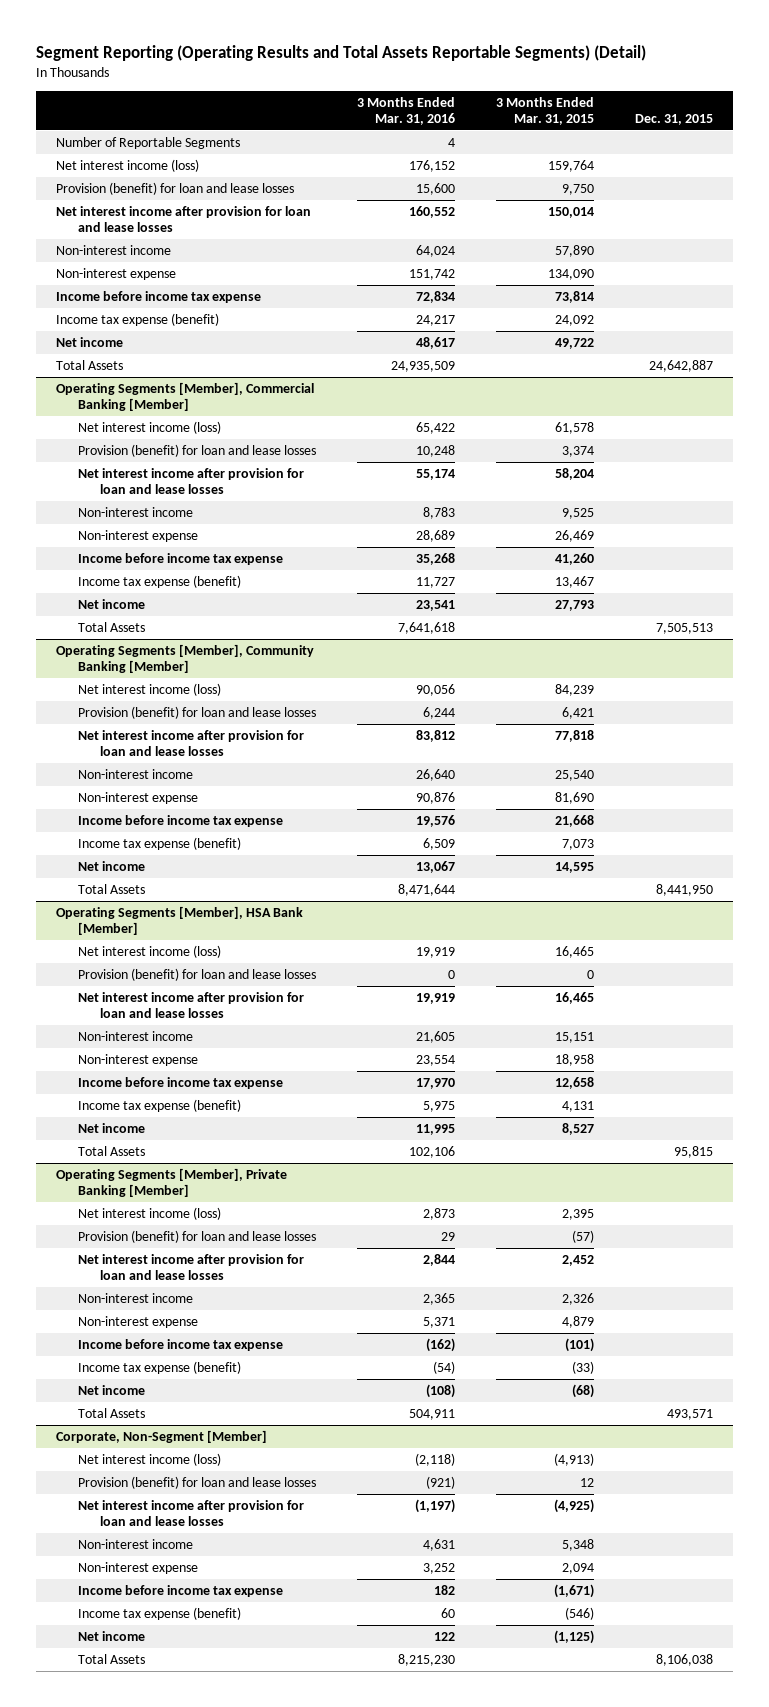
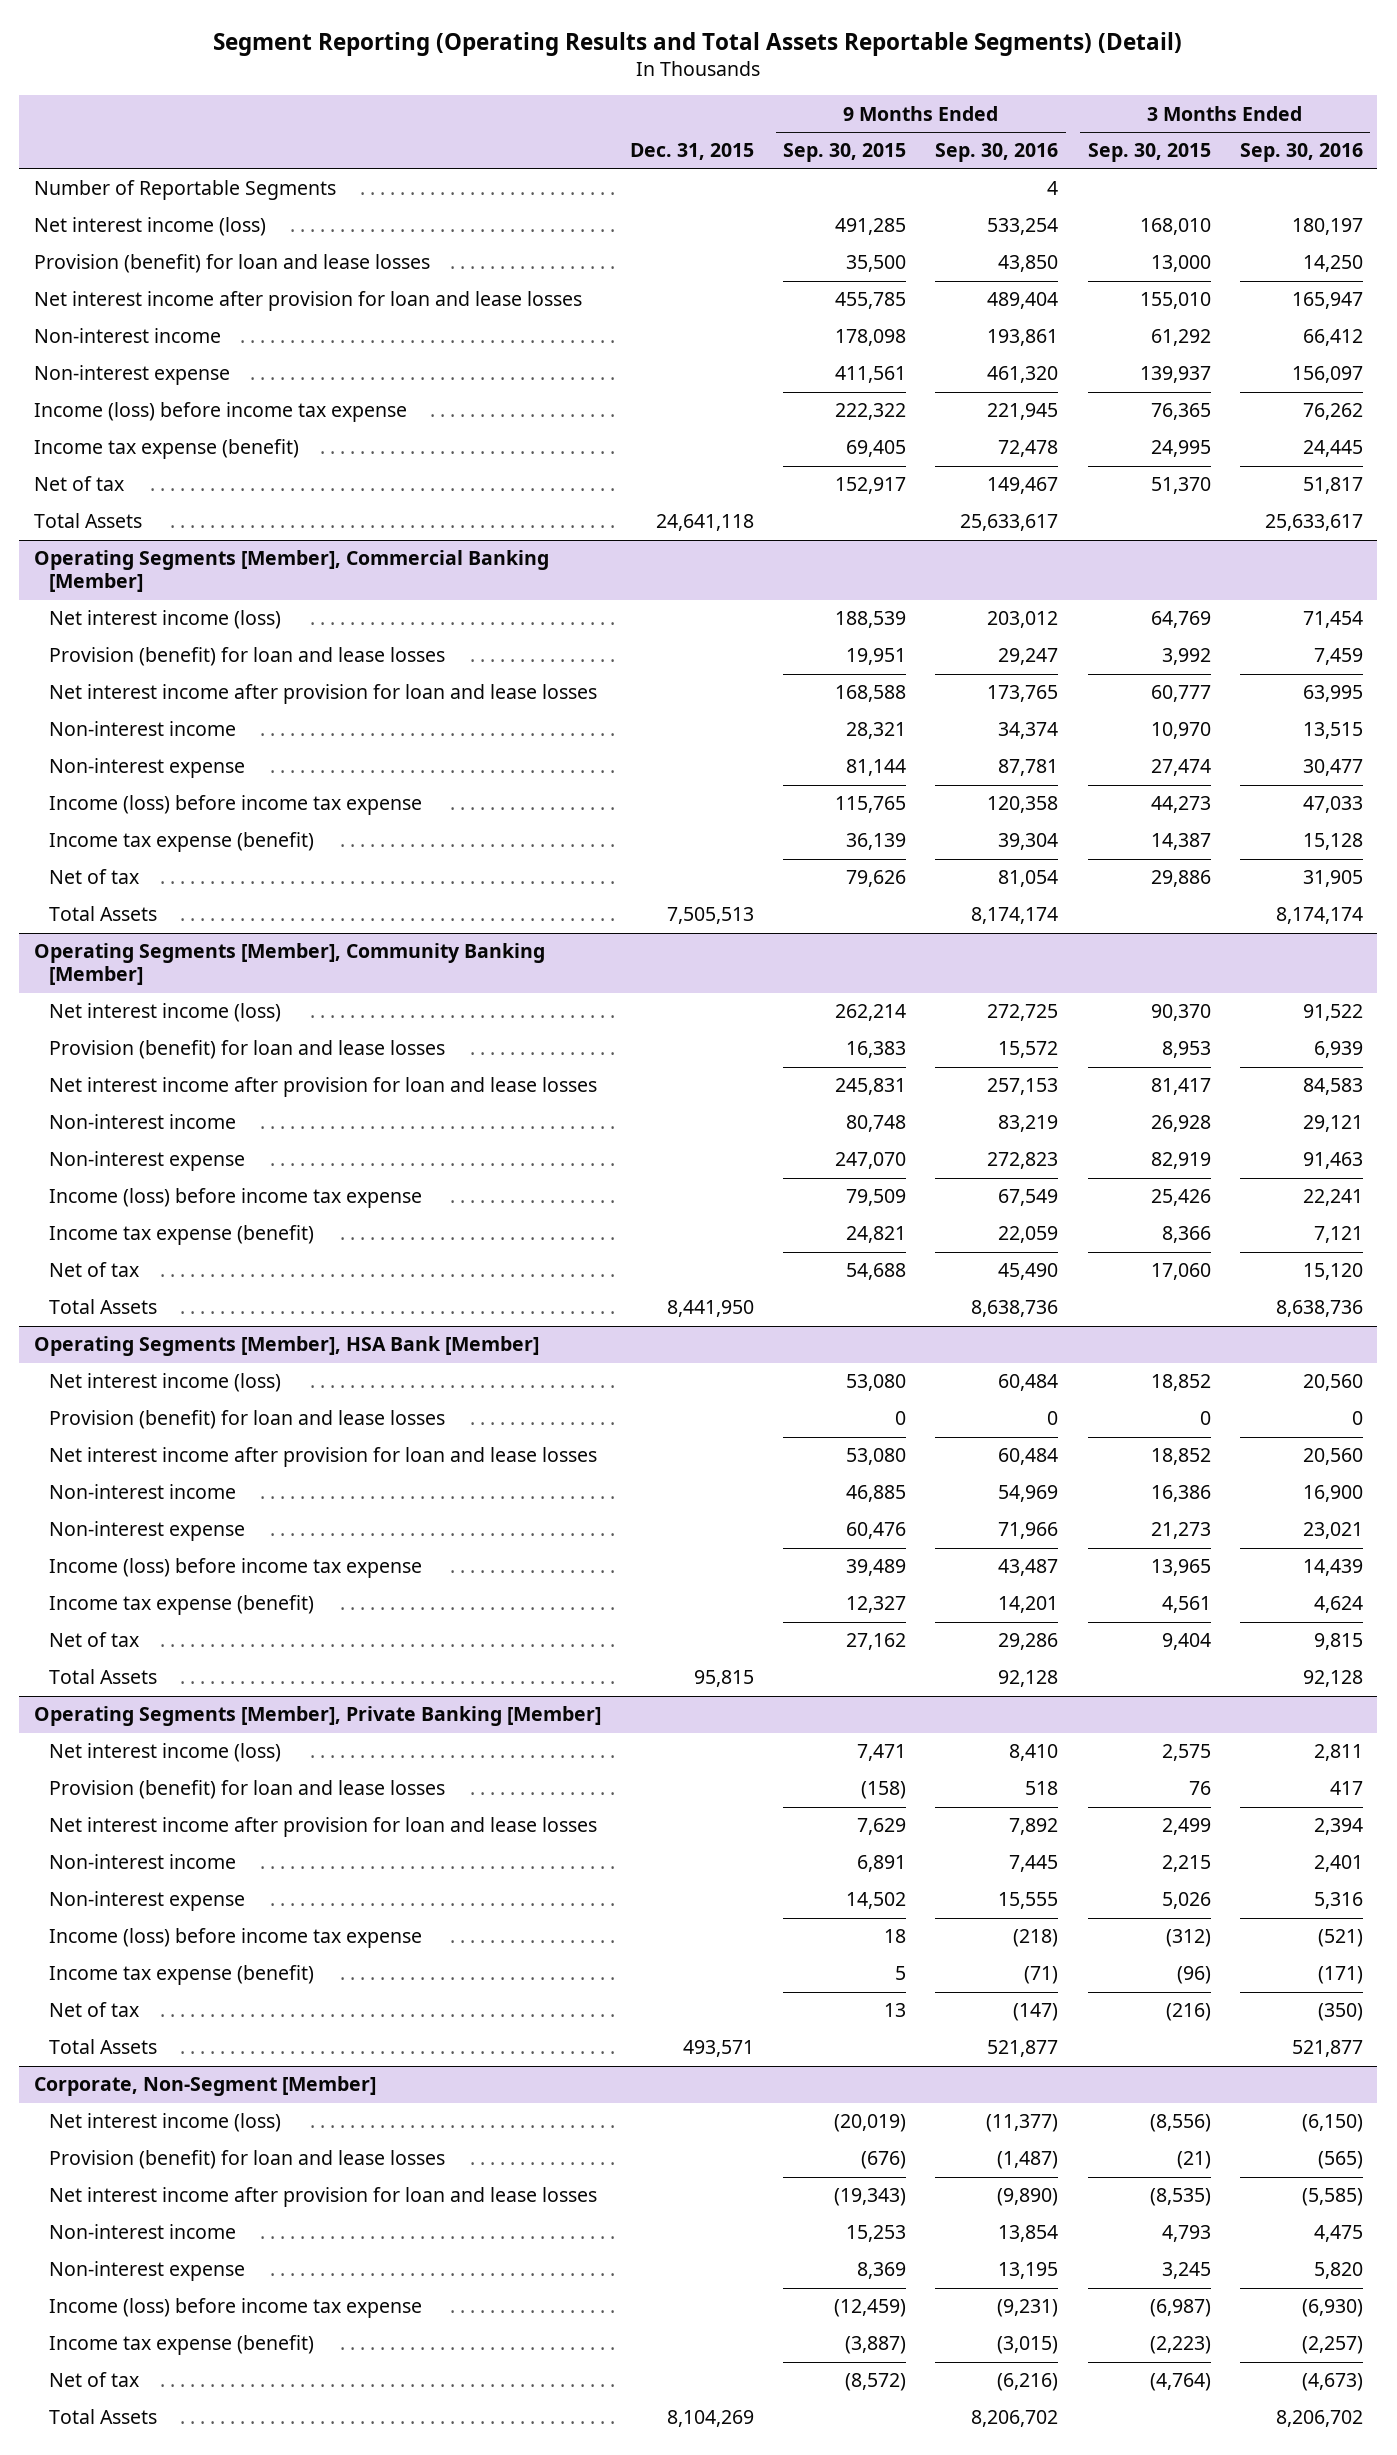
- | 3 Months Ended Mar. 31, 2016 | 3 Months Ended Mar. 31, 2015 | Dec. 31, 2015
+ | Dec. 31, 2015 | 9 Months Ended Sep. 30, 2015 | 9 Months Ended Sep. 30, 2016 | 3 Months Ended Sep. 30, 2015 | 3 Months Ended Sep. 30, 2016
- Income before income tax expense | 72,834 | 73,814 |
+ Income (loss) before income tax expense | | 222,322 | 221,945 | 76,365 | 76,262
- Net income | 48,617 | 49,722 |
- Total Assets | 24,935,509 | | 24,642,887
+ Net of tax | | 152,917 | 149,467 | 51,370 | 51,817
+ Total Assets | 24,641,118 | | 25,633,617 | | 25,633,617
@ Operating Segments [Member], Commercial Banking [Member]
- Income before income tax expense | 35,268 | 41,260 |
+ Income (loss) before income tax expense | | 115,765 | 120,358 | 44,273 | 47,033
- Net income | 23,541 | 27,793 |
+ Net of tax | | 79,626 | 81,054 | 29,886 | 31,905
@ Operating Segments [Member], Community Banking [Member]
- Income before income tax expense | 19,576 | 21,668 |
+ Income (loss) before income tax expense | | 79,509 | 67,549 | 25,426 | 22,241
- Net income | 13,067 | 14,595 |
+ Net of tax | | 54,688 | 45,490 | 17,060 | 15,120
@ Operating Segments [Member], HSA Bank [Member]
- Income before income tax expense | 17,970 | 12,658 |
+ Income (loss) before income tax expense | | 39,489 | 43,487 | 13,965 | 14,439
- Net income | 11,995 | 8,527 |
+ Net of tax | | 27,162 | 29,286 | 9,404 | 9,815
@ Operating Segments [Member], Private Banking [Member]
- Income before income tax expense | (162) | (101) |
+ Income (loss) before income tax expense | | 18 | (218) | (312) | (521)
- Net income | (108) | (68) |
+ Net of tax | | 13 | (147) | (216) | (350)
@ Corporate, Non-Segment [Member]
- Income before income tax expense | 182 | (1,671) |
+ Income (loss) before income tax expense | | (12,459) | (9,231) | (6,987) | (6,930)
- Net income | 122 | (1,125) |
- Total Assets | 8,215,230 | | 8,106,038
+ Net of tax | | (8,572) | (6,216) | (4,764) | (4,673)
+ Total Assets | 8,104,269 | | 8,206,702 | | 8,206,702

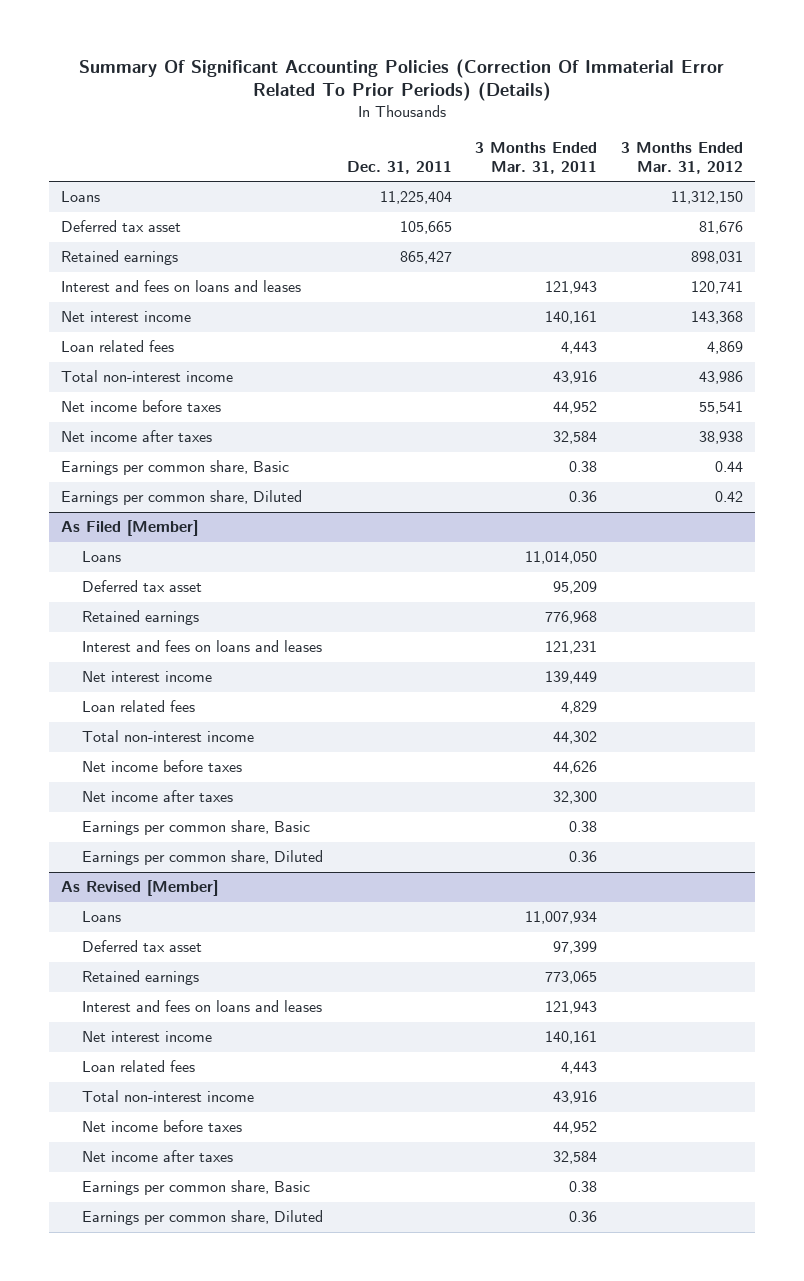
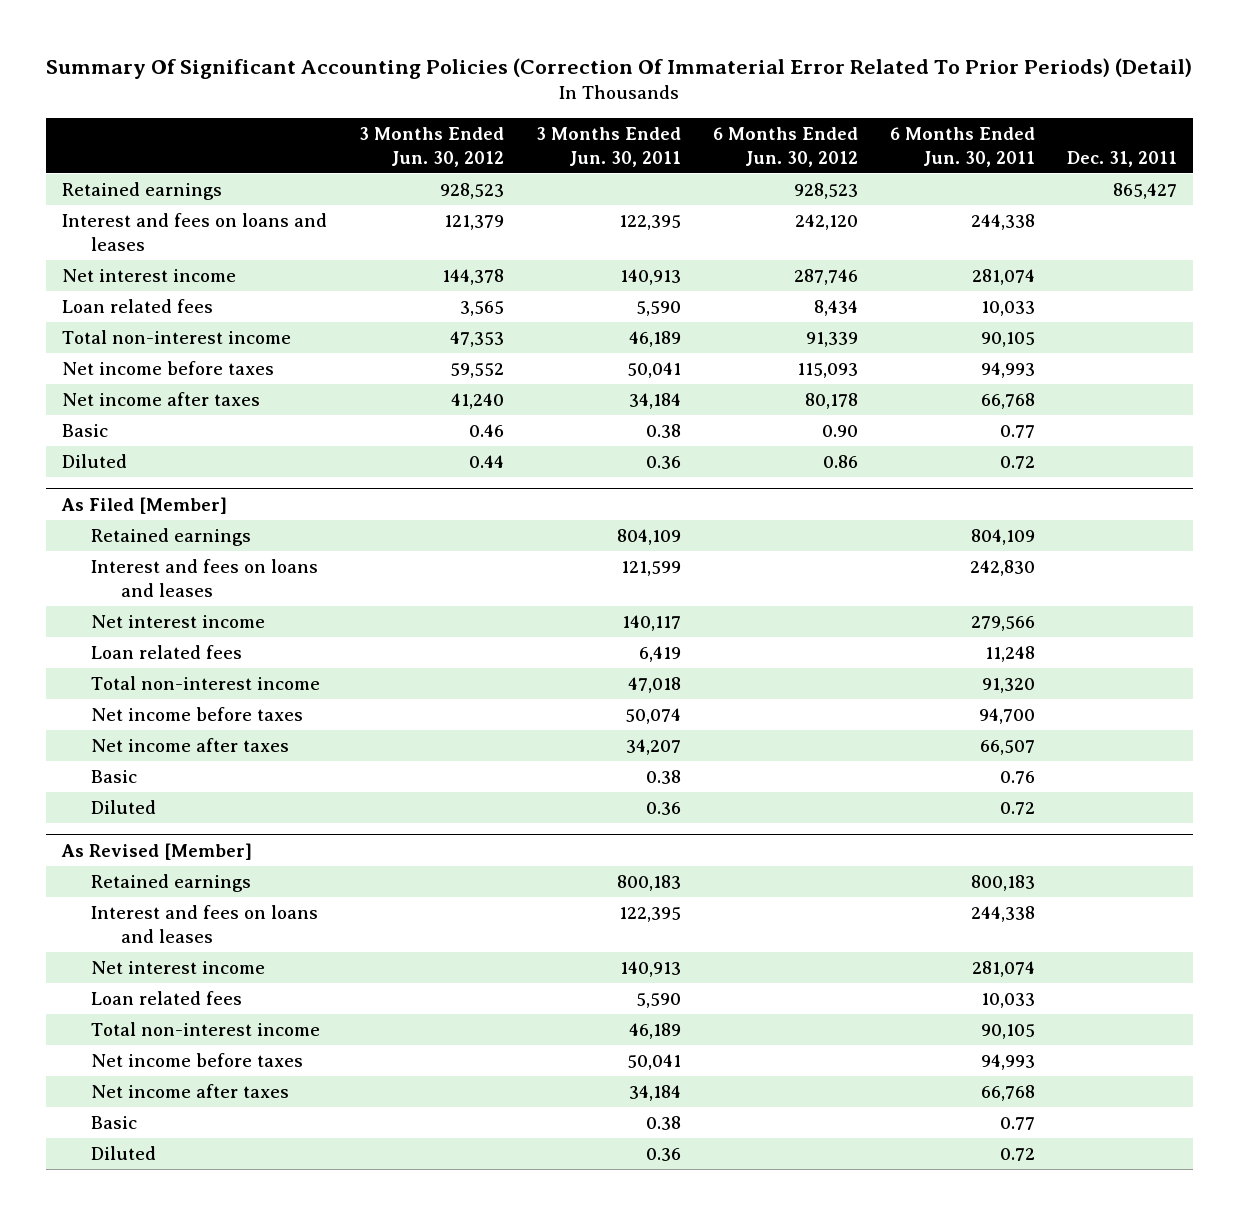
- Summary Of Significant Accounting Policies (Correction Of Immaterial Error Related To Prior Periods) (Details)
+ Summary Of Significant Accounting Policies (Correction Of Immaterial Error Related To Prior Periods) (Detail)
- | Dec. 31, 2011 | 3 Months Ended Mar. 31, 2011 | 3 Months Ended Mar. 31, 2012
+ | 3 Months Ended Jun. 30, 2012 | 3 Months Ended Jun. 30, 2011 | 6 Months Ended Jun. 30, 2012 | 6 Months Ended Jun. 30, 2011 | Dec. 31, 2011
- Loans | 11,225,404 | | 11,312,150
- Deferred tax asset | 105,665 | | 81,676
- Earnings per common share, Basic | | 0.38 | 0.44
- Earnings per common share, Diluted | | 0.36 | 0.42
+ Basic | 0.46 | 0.38 | 0.90 | 0.77 |
+ Diluted | 0.44 | 0.36 | 0.86 | 0.72 |
@ As Filed [Member]
- Loans | | 11,014,050 |
- Deferred tax asset | | 95,209 |
- Earnings per common share, Basic | | 0.38 |
- Earnings per common share, Diluted | | 0.36 |
+ Basic | | 0.38 | | 0.76 |
+ Diluted | | 0.36 | | 0.72 |
@ As Revised [Member]
- Loans | | 11,007,934 |
- Deferred tax asset | | 97,399 |
- Earnings per common share, Basic | | 0.38 |
- Earnings per common share, Diluted | | 0.36 |
+ Basic | | 0.38 | | 0.77 |
+ Diluted | | 0.36 | | 0.72 |

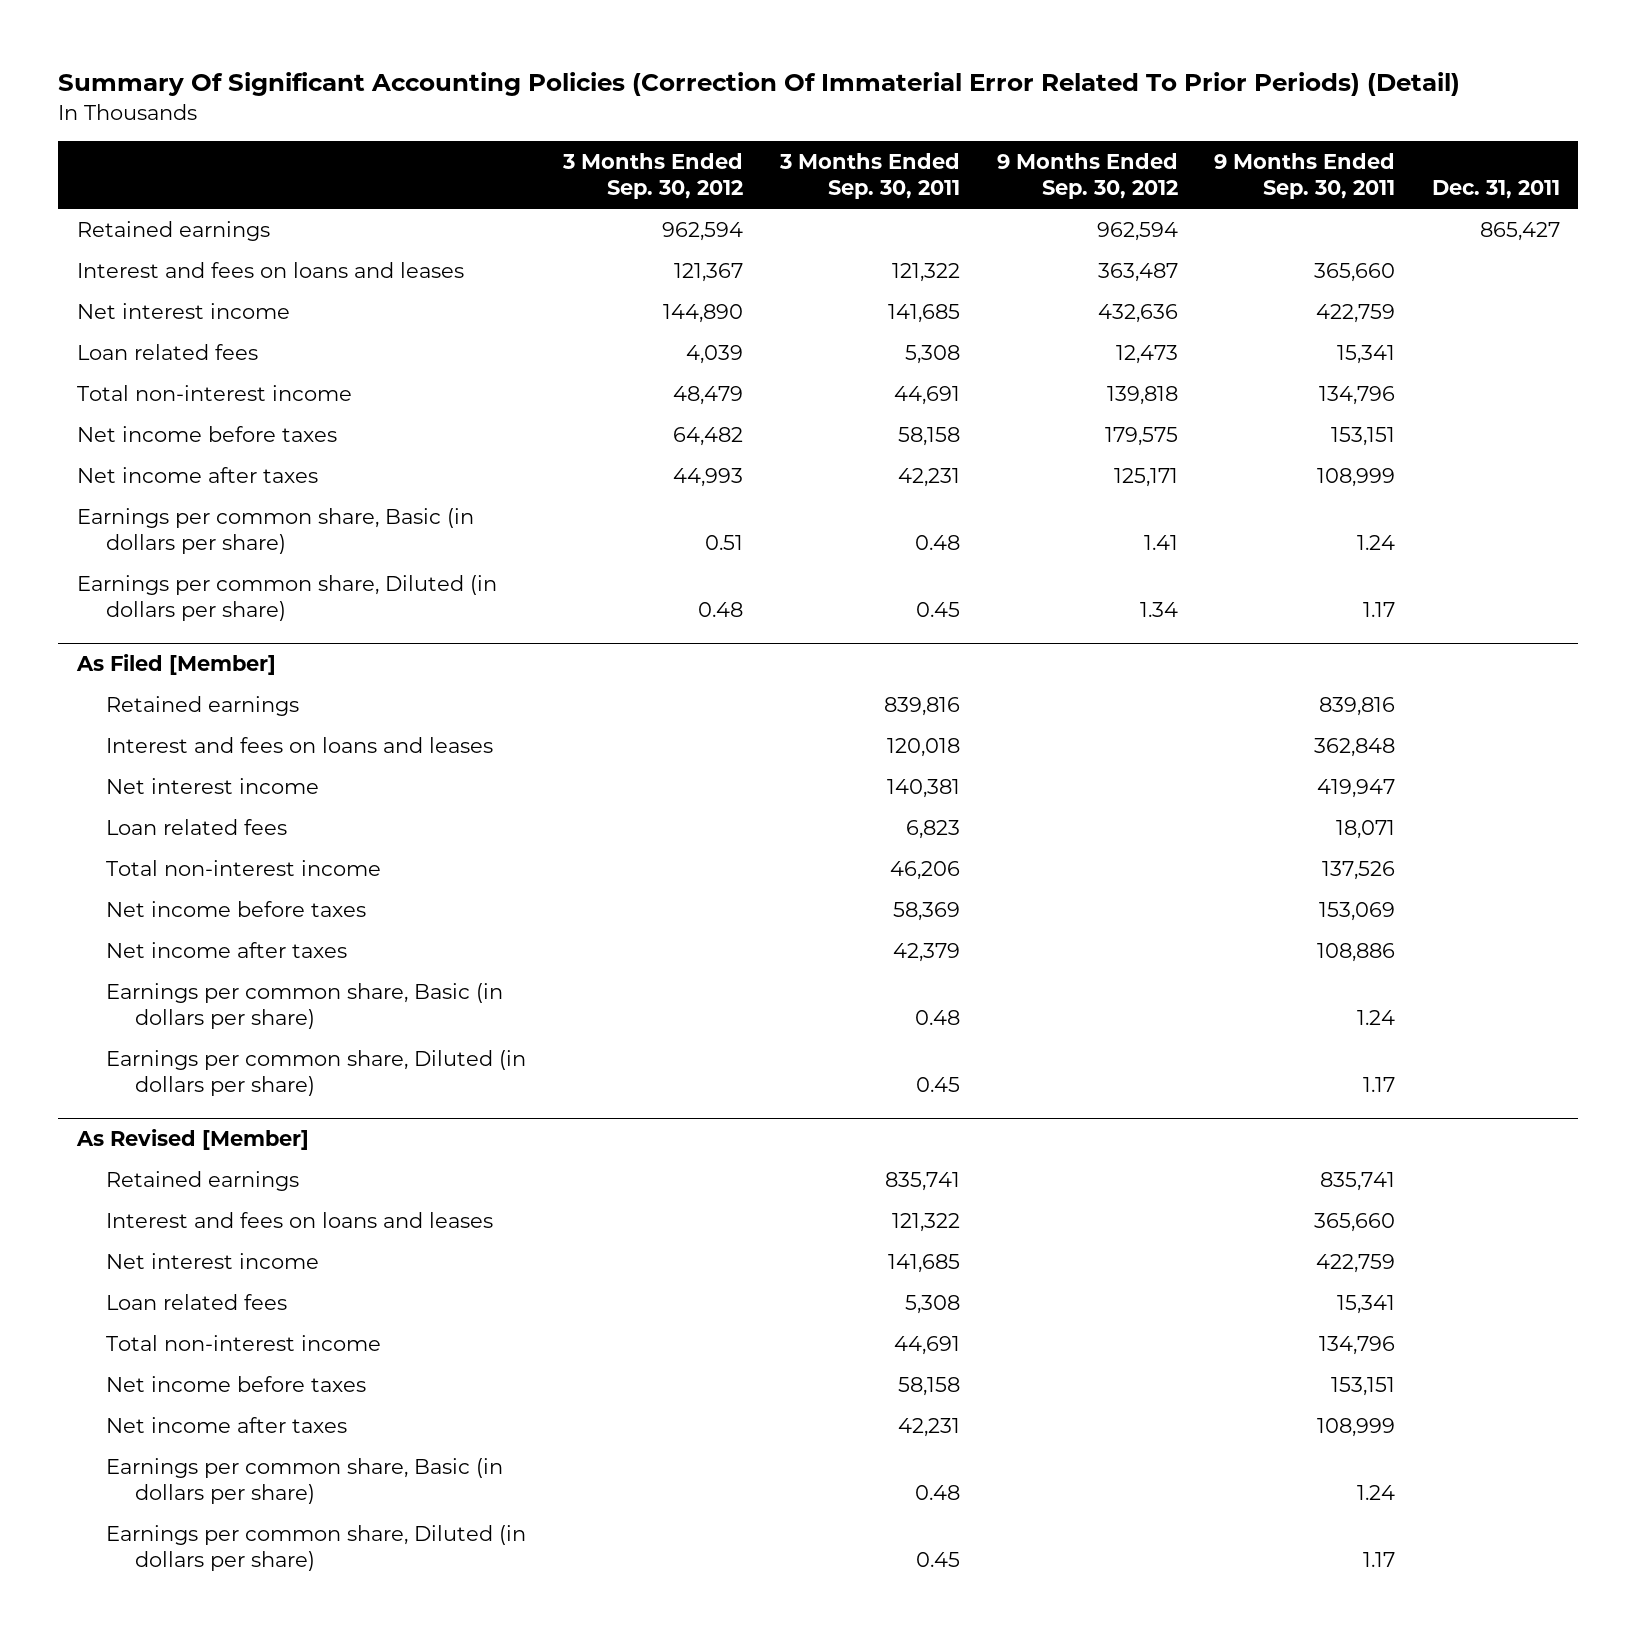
- | 3 Months Ended Jun. 30, 2012 | 3 Months Ended Jun. 30, 2011 | 6 Months Ended Jun. 30, 2012 | 6 Months Ended Jun. 30, 2011 | Dec. 31, 2011
+ | 3 Months Ended Sep. 30, 2012 | 3 Months Ended Sep. 30, 2011 | 9 Months Ended Sep. 30, 2012 | 9 Months Ended Sep. 30, 2011 | Dec. 31, 2011
- Basic | 0.46 | 0.38 | 0.90 | 0.77 |
- Diluted | 0.44 | 0.36 | 0.86 | 0.72 |
+ Earnings per common share, Basic (in dollars per share) | 0.51 | 0.48 | 1.41 | 1.24 |
+ Earnings per common share, Diluted (in dollars per share) | 0.48 | 0.45 | 1.34 | 1.17 |
@ As Filed [Member]
- Basic | | 0.38 | | 0.76 |
- Diluted | | 0.36 | | 0.72 |
+ Earnings per common share, Basic (in dollars per share) | | 0.48 | | 1.24 |
+ Earnings per common share, Diluted (in dollars per share) | | 0.45 | | 1.17 |
@ As Revised [Member]
- Basic | | 0.38 | | 0.77 |
- Diluted | | 0.36 | | 0.72 |
+ Earnings per common share, Basic (in dollars per share) | | 0.48 | | 1.24 |
+ Earnings per common share, Diluted (in dollars per share) | | 0.45 | | 1.17 |

